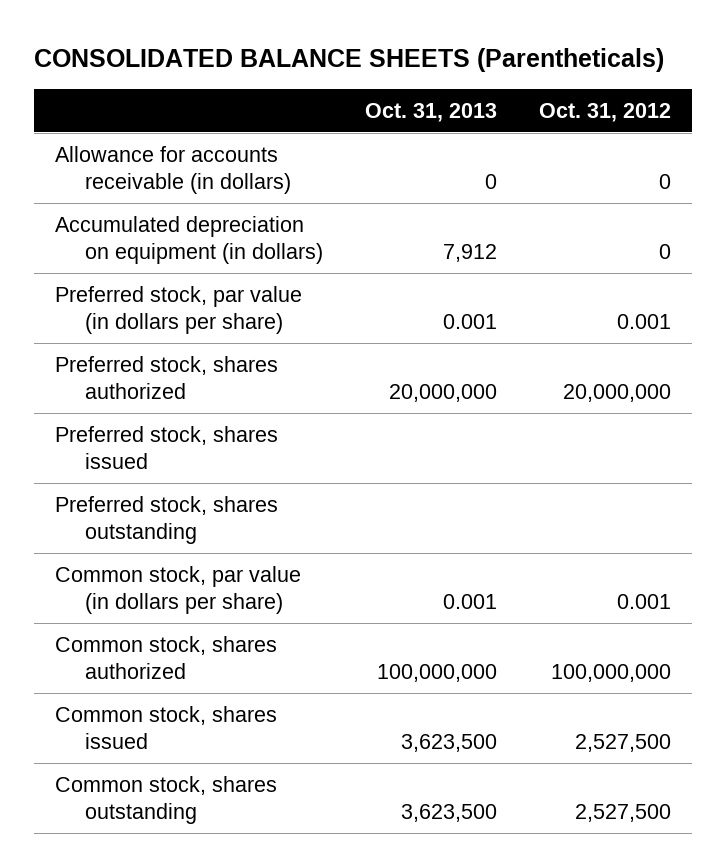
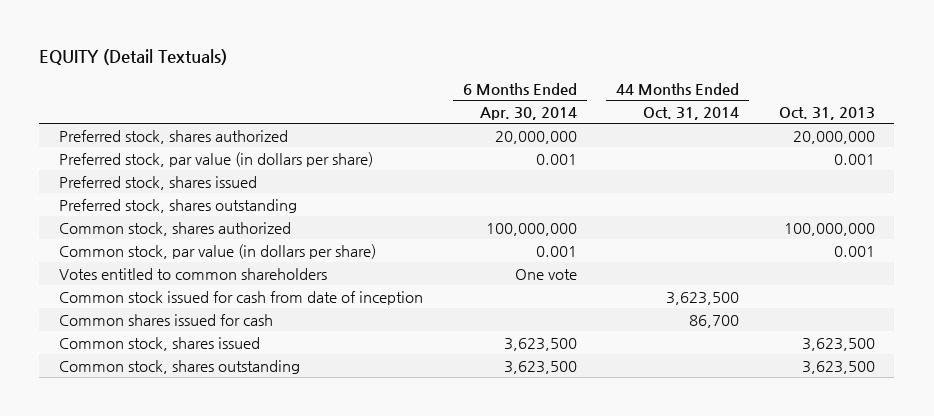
- CONSOLIDATED BALANCE SHEETS (Parentheticals)
+ EQUITY (Detail Textuals)
- | Oct. 31, 2013 | Oct. 31, 2012
+ | 6 Months Ended Apr. 30, 2014 | 44 Months Ended Oct. 31, 2014 | Oct. 31, 2013
- Allowance for accounts receivable (in dollars) | 0 | 0
- Accumulated depreciation on equipment (in dollars) | 7,912 | 0
moved down: Preferred stock, par value (in dollars per share) | 0.001 | | 0.001
moved down: Common stock, par value (in dollars per share) | 0.001 | | 0.001
+ Votes entitled to common shareholders | One vote | |
+ Common stock issued for cash from date of inception | | 3,623,500 |
+ Common shares issued for cash | | 86,700 |

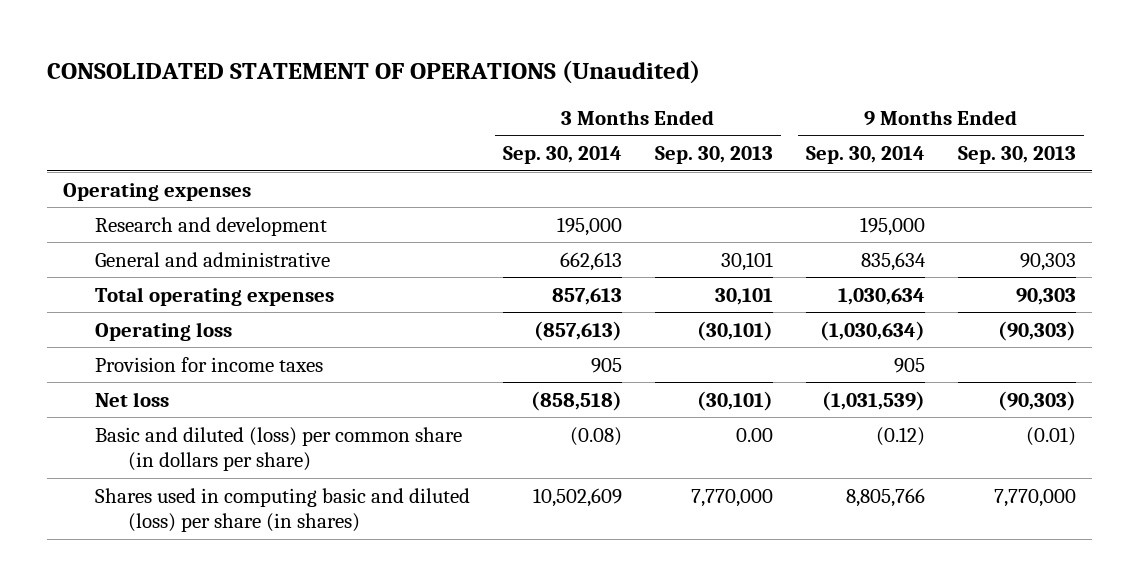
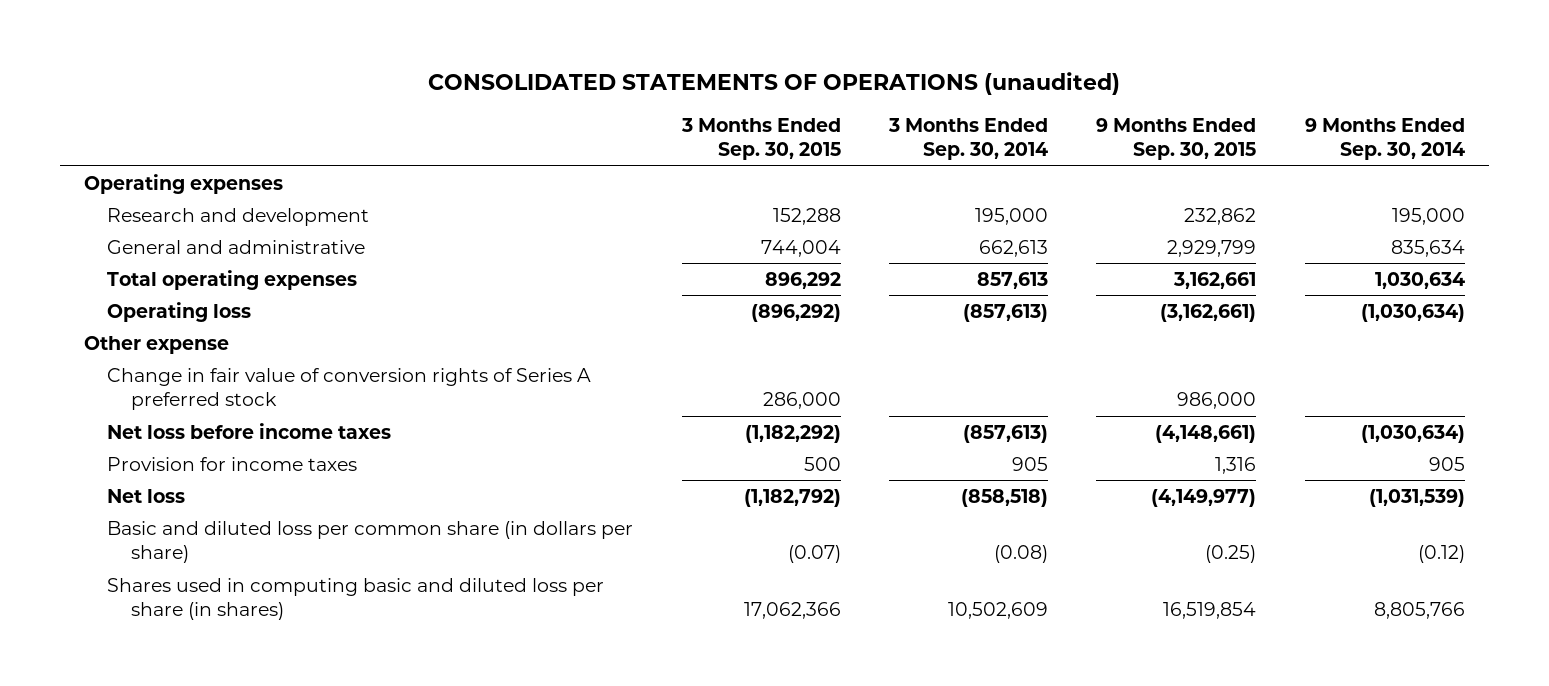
- CONSOLIDATED STATEMENT OF OPERATIONS (Unaudited)
+ CONSOLIDATED STATEMENTS OF OPERATIONS (unaudited)
- | 3 Months Ended Sep. 30, 2014 | 3 Months Ended Sep. 30, 2013 | 9 Months Ended Sep. 30, 2014 | 9 Months Ended Sep. 30, 2013
+ | 3 Months Ended Sep. 30, 2015 | 3 Months Ended Sep. 30, 2014 | 9 Months Ended Sep. 30, 2015 | 9 Months Ended Sep. 30, 2014
+ Other expense
+ Change in fair value of conversion rights of Series A preferred stock | 286,000 | | 986,000 |
+ Net loss before income taxes | (1,182,292) | (857,613) | (4,148,661) | (1,030,634)
- Basic and diluted (loss) per common share (in dollars per share) | (0.08) | 0.00 | (0.12) | (0.01)
- Shares used in computing basic and diluted (loss) per share (in shares) | 10,502,609 | 7,770,000 | 8,805,766 | 7,770,000
+ Basic and diluted loss per common share (in dollars per share) | (0.07) | (0.08) | (0.25) | (0.12)
+ Shares used in computing basic and diluted loss per share (in shares) | 17,062,366 | 10,502,609 | 16,519,854 | 8,805,766

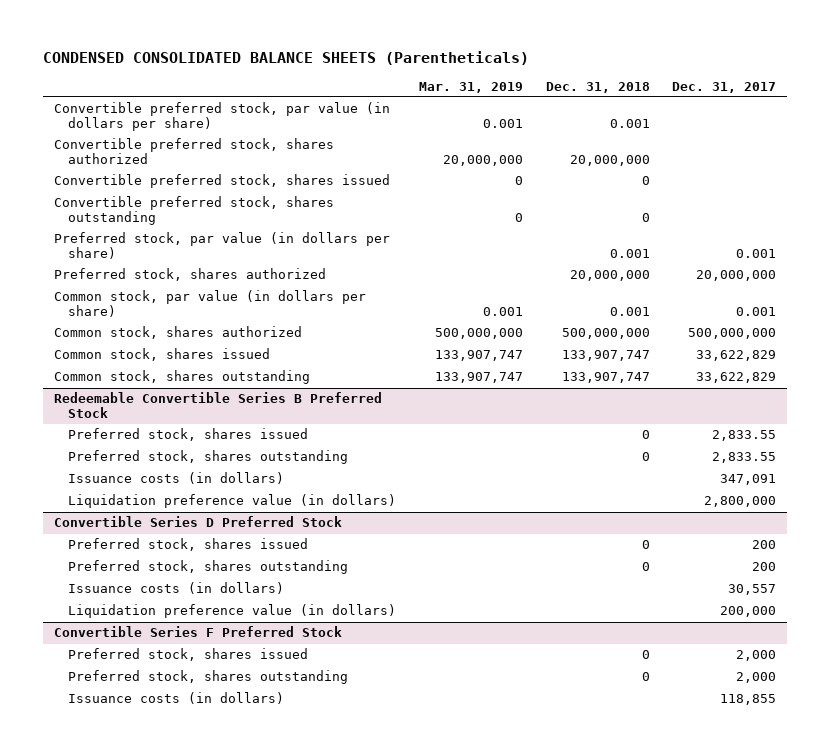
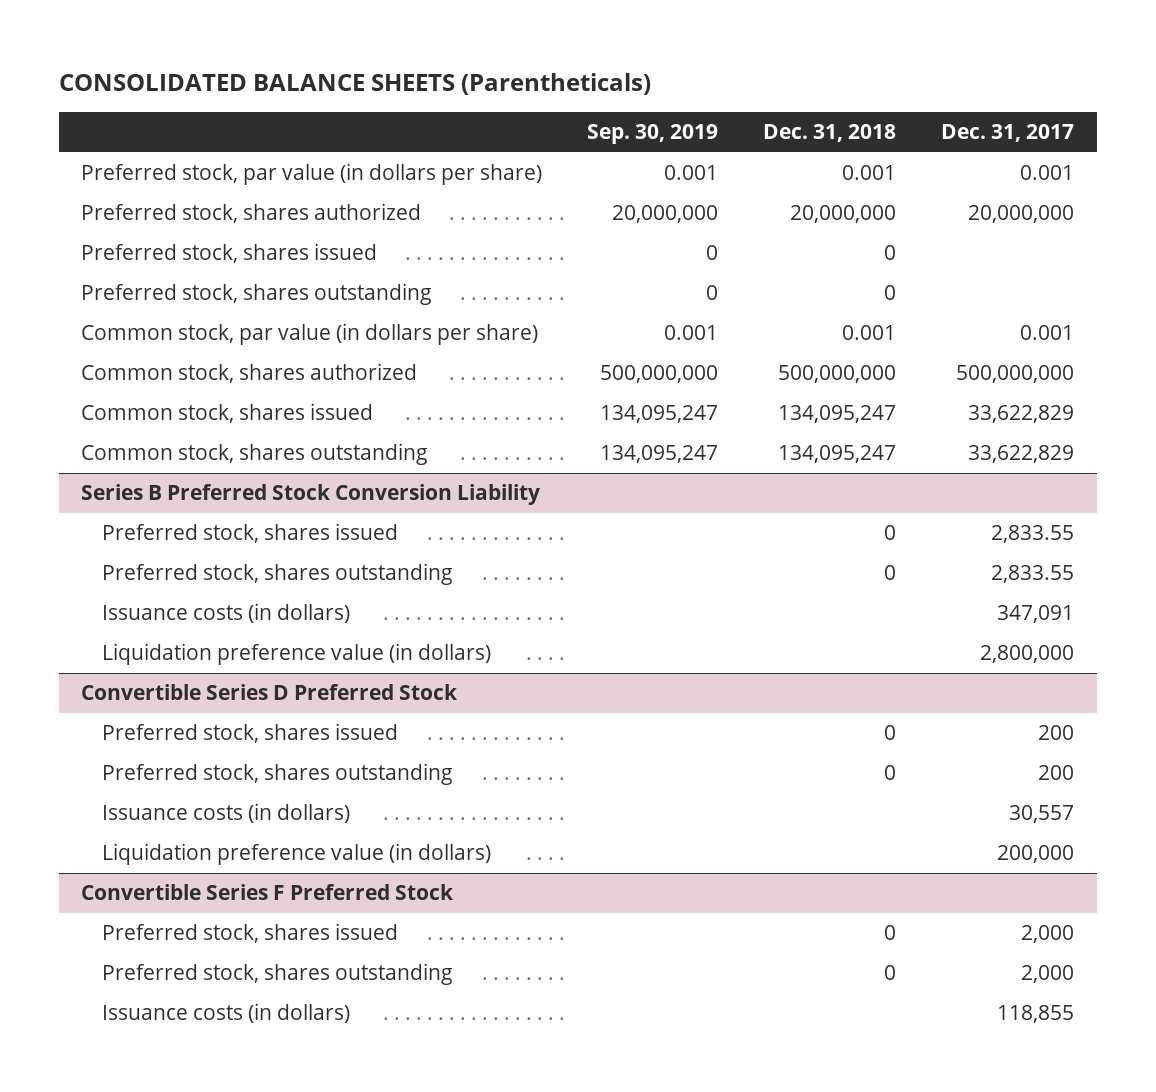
- CONDENSED CONSOLIDATED BALANCE SHEETS (Parentheticals)
+ CONSOLIDATED BALANCE SHEETS (Parentheticals)
- | Mar. 31, 2019 | Dec. 31, 2018 | Dec. 31, 2017
+ | Sep. 30, 2019 | Dec. 31, 2018 | Dec. 31, 2017
- Convertible preferred stock, par value (in dollars per share) | 0.001 | 0.001 |
- Convertible preferred stock, shares authorized | 20,000,000 | 20,000,000 |
- Convertible preferred stock, shares issued | 0 | 0 |
- Convertible preferred stock, shares outstanding | 0 | 0 |
+ Preferred stock, shares issued | 0 | 0 |
+ Preferred stock, shares outstanding | 0 | 0 |
- Common stock, shares issued | 133,907,747 | 133,907,747 | 33,622,829
- Common stock, shares outstanding | 133,907,747 | 133,907,747 | 33,622,829
- Redeemable Convertible Series B Preferred Stock
+ Common stock, shares issued | 134,095,247 | 134,095,247 | 33,622,829
+ Common stock, shares outstanding | 134,095,247 | 134,095,247 | 33,622,829
+ Series B Preferred Stock Conversion Liability

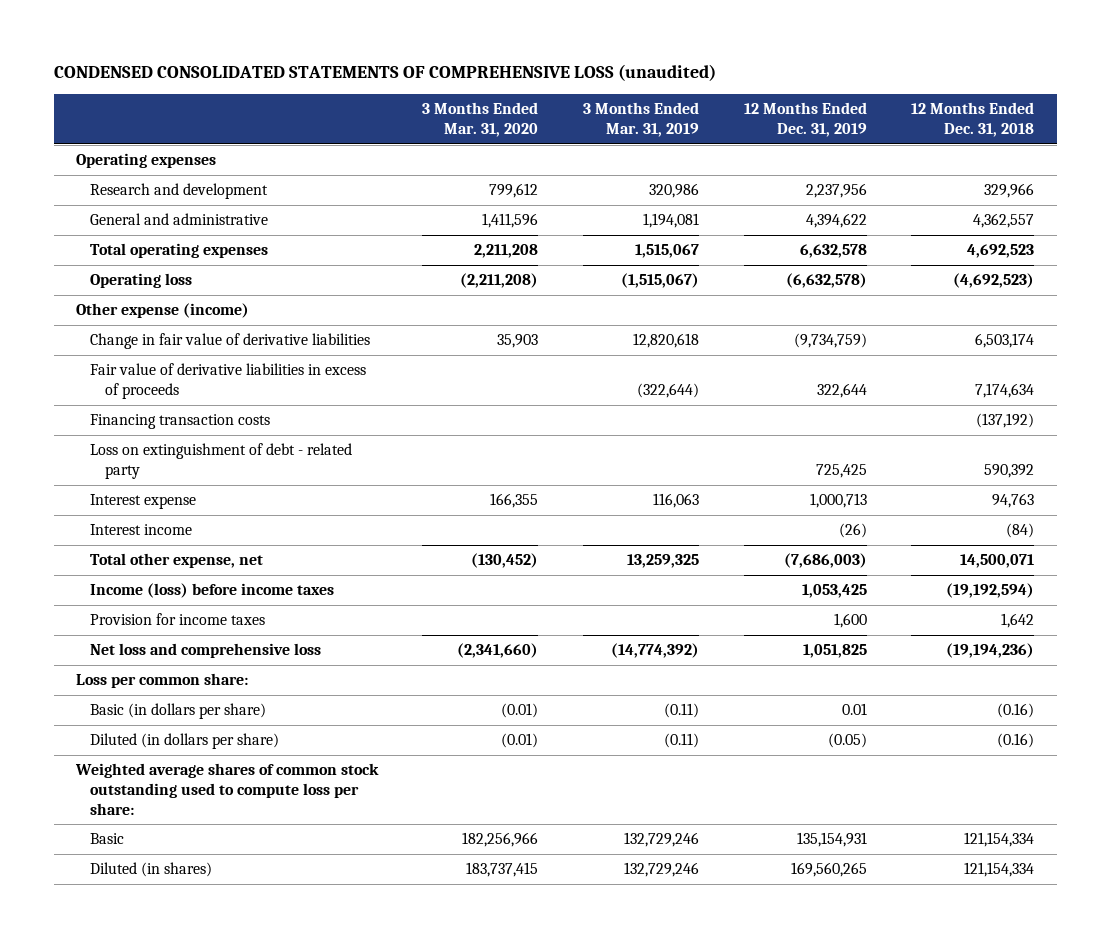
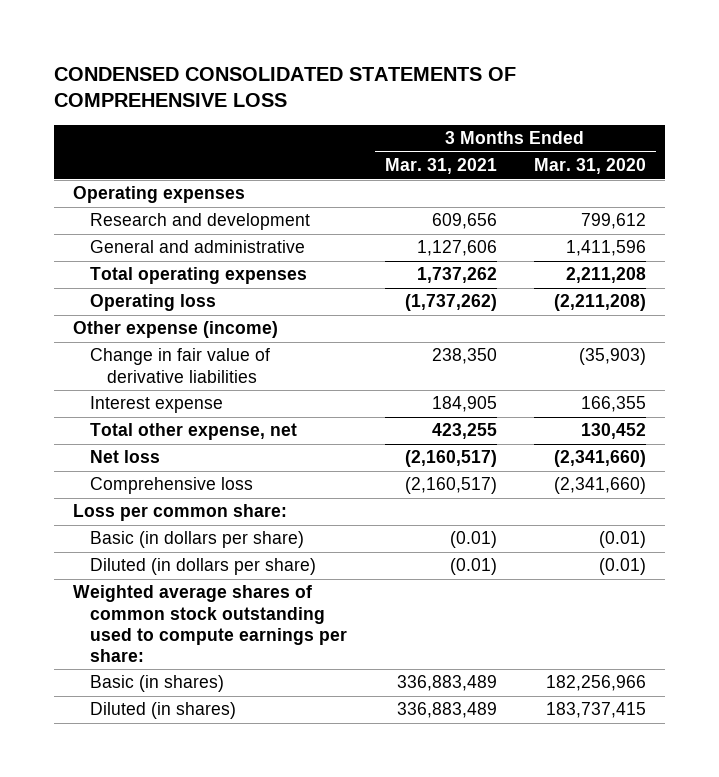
- CONDENSED CONSOLIDATED STATEMENTS OF COMPREHENSIVE LOSS (unaudited)
+ CONDENSED CONSOLIDATED STATEMENTS OF COMPREHENSIVE LOSS
- | 3 Months Ended Mar. 31, 2020 | 3 Months Ended Mar. 31, 2019 | 12 Months Ended Dec. 31, 2019 | 12 Months Ended Dec. 31, 2018
+ | 3 Months Ended Mar. 31, 2021 | 3 Months Ended Mar. 31, 2020
- Change in fair value of derivative liabilities | 35,903 | 12,820,618 | (9,734,759) | 6,503,174
- Fair value of derivative liabilities in excess of proceeds | | (322,644) | 322,644 | 7,174,634
- Financing transaction costs | | | | (137,192)
- Loss on extinguishment of debt - related party | | | 725,425 | 590,392
+ Change in fair value of derivative liabilities | 238,350 | (35,903)
- Interest income | | | (26) | (84)
- Total other expense, net | (130,452) | 13,259,325 | (7,686,003) | 14,500,071
- Income (loss) before income taxes | | | 1,053,425 | (19,192,594)
- Provision for income taxes | | | 1,600 | 1,642
- Net loss and comprehensive loss | (2,341,660) | (14,774,392) | 1,051,825 | (19,194,236)
+ Total other expense, net | 423,255 | 130,452
+ Net loss | (2,160,517) | (2,341,660)
+ Comprehensive loss | (2,160,517) | (2,341,660)
- Weighted average shares of common stock outstanding used to compute loss per share:
- Basic | 182,256,966 | 132,729,246 | 135,154,931 | 121,154,334
+ Weighted average shares of common stock outstanding used to compute earnings per share:
+ Basic (in shares) | 336,883,489 | 182,256,966

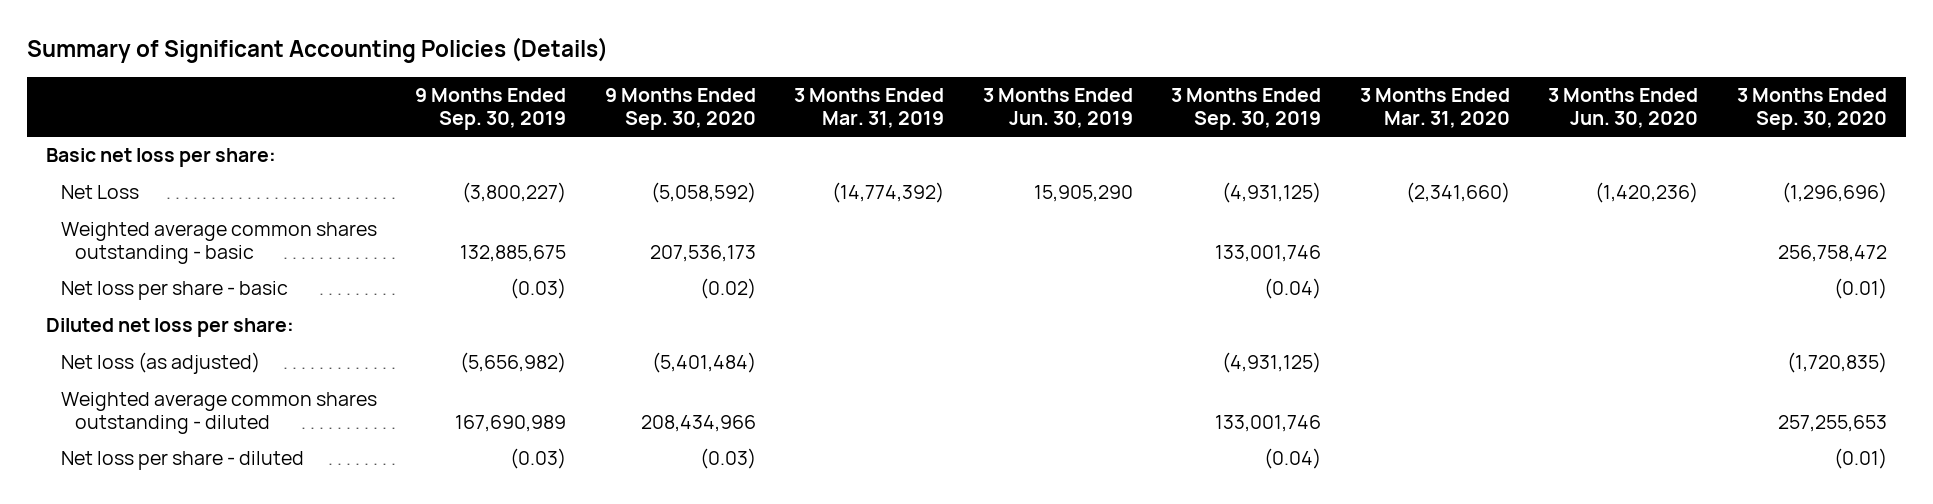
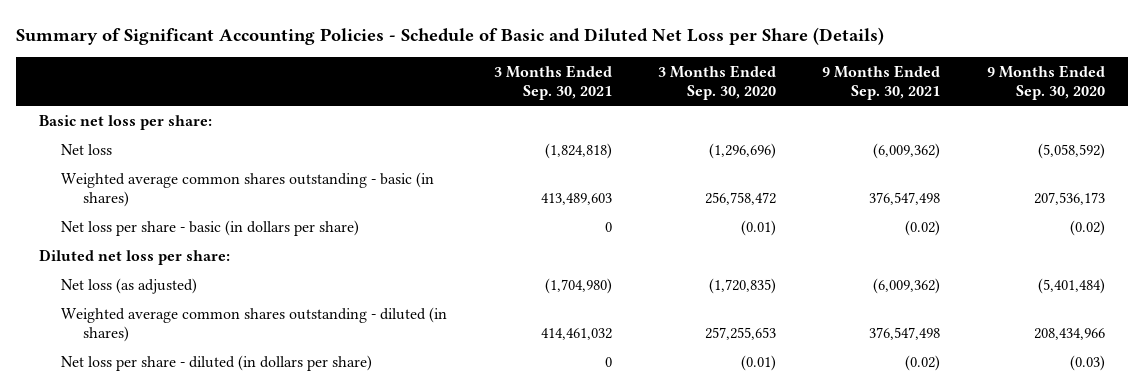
- Summary of Significant Accounting Policies (Details)
+ Summary of Significant Accounting Policies - Schedule of Basic and Diluted Net Loss per Share (Details)
- | 9 Months Ended Sep. 30, 2019 | 9 Months Ended Sep. 30, 2020 | 3 Months Ended Mar. 31, 2019 | 3 Months Ended Jun. 30, 2019 | 3 Months Ended Sep. 30, 2019 | 3 Months Ended Mar. 31, 2020 | 3 Months Ended Jun. 30, 2020 | 3 Months Ended Sep. 30, 2020
+ | 3 Months Ended Sep. 30, 2021 | 3 Months Ended Sep. 30, 2020 | 9 Months Ended Sep. 30, 2021 | 9 Months Ended Sep. 30, 2020
- Net Loss | (3,800,227) | (5,058,592) | (14,774,392) | 15,905,290 | (4,931,125) | (2,341,660) | (1,420,236) | (1,296,696)
- Weighted average common shares outstanding - basic | 132,885,675 | 207,536,173 | | | 133,001,746 | | | 256,758,472
- Net loss per share - basic | (0.03) | (0.02) | | | (0.04) | | | (0.01)
+ Net loss | (1,824,818) | (1,296,696) | (6,009,362) | (5,058,592)
+ Weighted average common shares outstanding - basic (in shares) | 413,489,603 | 256,758,472 | 376,547,498 | 207,536,173
+ Net loss per share - basic (in dollars per share) | 0 | (0.01) | (0.02) | (0.02)
- Weighted average common shares outstanding - diluted | 167,690,989 | 208,434,966 | | | 133,001,746 | | | 257,255,653
- Net loss per share - diluted | (0.03) | (0.03) | | | (0.04) | | | (0.01)
+ Weighted average common shares outstanding - diluted (in shares) | 414,461,032 | 257,255,653 | 376,547,498 | 208,434,966
+ Net loss per share - diluted (in dollars per share) | 0 | (0.01) | (0.02) | (0.03)

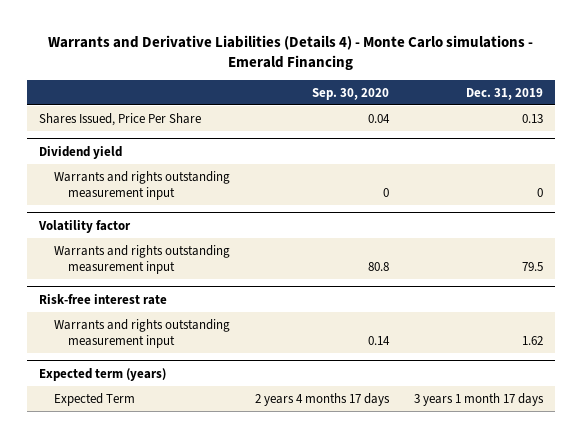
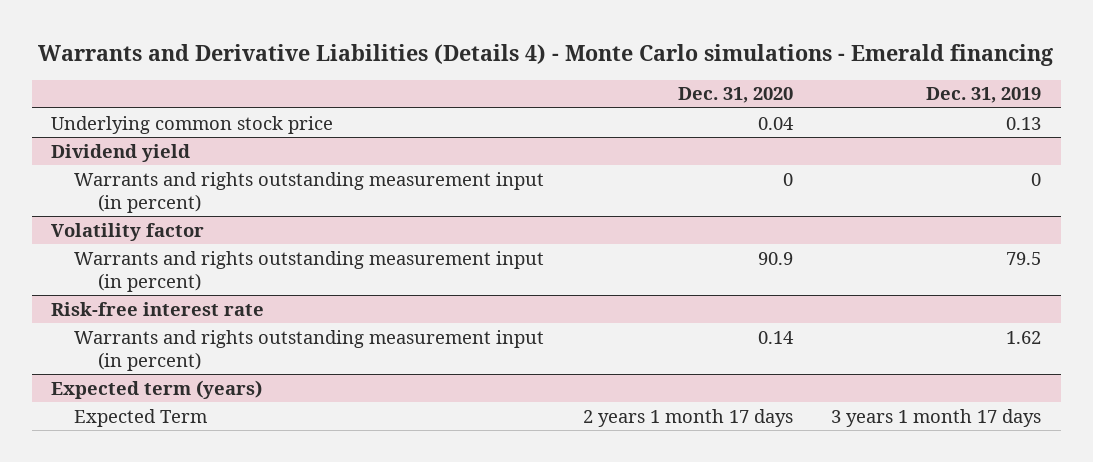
- Warrants and Derivative Liabilities (Details 4) - Monte Carlo simulations - Emerald Financing
+ Warrants and Derivative Liabilities (Details 4) - Monte Carlo simulations - Emerald financing
- | Sep. 30, 2020 | Dec. 31, 2019
+ | Dec. 31, 2020 | Dec. 31, 2019
- Shares Issued, Price Per Share | 0.04 | 0.13
+ Underlying common stock price | 0.04 | 0.13
@ Dividend yield
- Warrants and rights outstanding measurement input | 0 | 0
+ Warrants and rights outstanding measurement input (in percent) | 0 | 0
@ Volatility factor
- Warrants and rights outstanding measurement input | 80.8 | 79.5
+ Warrants and rights outstanding measurement input (in percent) | 90.9 | 79.5
@ Risk-free interest rate
- Warrants and rights outstanding measurement input | 0.14 | 1.62
+ Warrants and rights outstanding measurement input (in percent) | 0.14 | 1.62

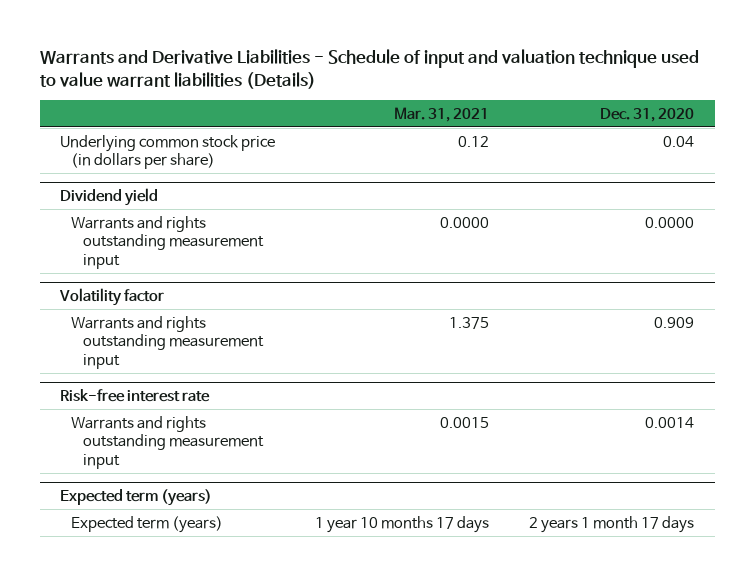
- Warrants and Derivative Liabilities (Details 4) - Monte Carlo simulations - Emerald financing
+ Warrants and Derivative Liabilities - Schedule of input and valuation technique used to value warrant liabilities (Details)
- | Dec. 31, 2020 | Dec. 31, 2019
+ | Mar. 31, 2021 | Dec. 31, 2020
- Underlying common stock price | 0.04 | 0.13
+ Underlying common stock price (in dollars per share) | 0.12 | 0.04
@ Dividend yield
- Warrants and rights outstanding measurement input (in percent) | 0 | 0
+ Warrants and rights outstanding measurement input | 0.0000 | 0.0000
@ Volatility factor
- Warrants and rights outstanding measurement input (in percent) | 90.9 | 79.5
+ Warrants and rights outstanding measurement input | 1.375 | 0.909
@ Risk-free interest rate
- Warrants and rights outstanding measurement input (in percent) | 0.14 | 1.62
+ Warrants and rights outstanding measurement input | 0.0015 | 0.0014
@ Expected term (years)
- Expected Term | 2 years 1 month 17 days | 3 years 1 month 17 days
+ Expected term (years) | 1 year 10 months 17 days | 2 years 1 month 17 days

